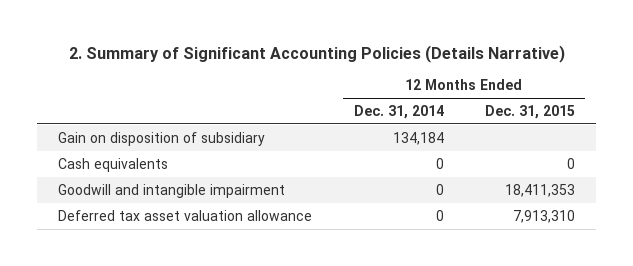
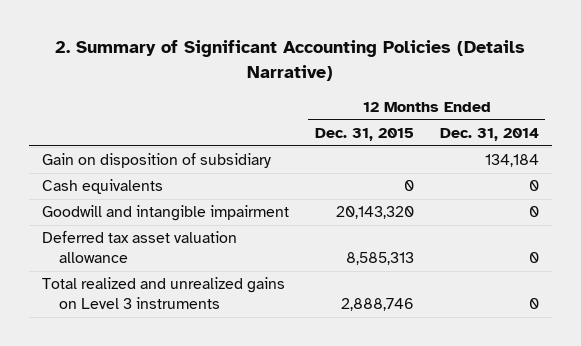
- | 12 Months Ended Dec. 31, 2014 | 12 Months Ended Dec. 31, 2015
+ | 12 Months Ended Dec. 31, 2015 | 12 Months Ended Dec. 31, 2014
- Goodwill and intangible impairment | 0 | 18,411,353
- Deferred tax asset valuation allowance | 0 | 7,913,310
+ Goodwill and intangible impairment | 20,143,320 | 0
+ Deferred tax asset valuation allowance | 8,585,313 | 0
+ Total realized and unrealized gains on Level 3 instruments | 2,888,746 | 0

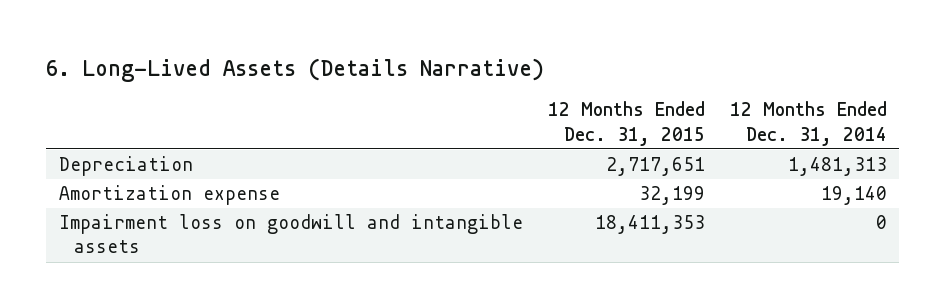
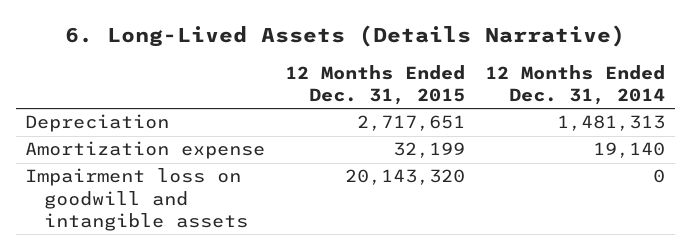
- Impairment loss on goodwill and intangible assets | 18,411,353 | 0
+ Impairment loss on goodwill and intangible assets | 20,143,320 | 0

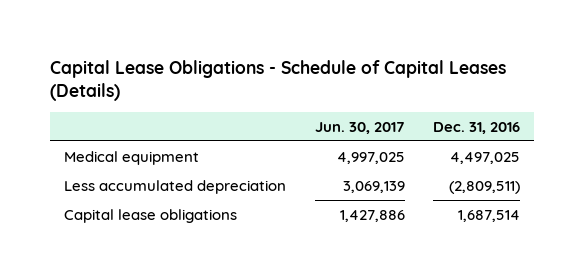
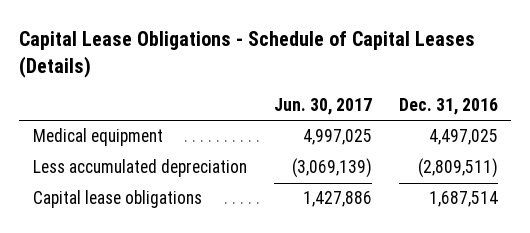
- Less accumulated depreciation | 3,069,139 | (2,809,511)
+ Less accumulated depreciation | (3,069,139) | (2,809,511)

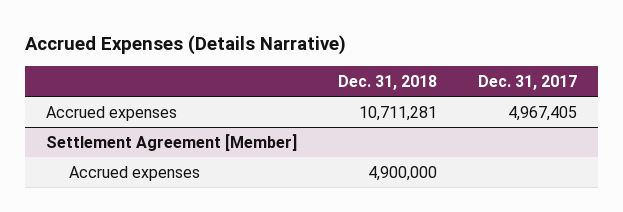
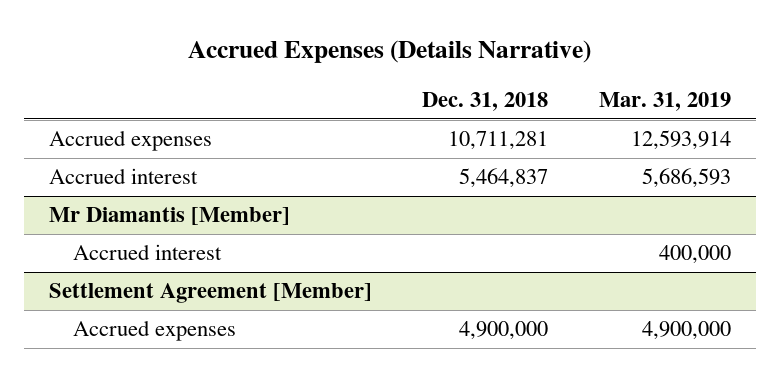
- | Dec. 31, 2018 | Dec. 31, 2017
+ | Dec. 31, 2018 | Mar. 31, 2019
+ Accrued interest | 5,464,837 | 5,686,593
+ Mr Diamantis [Member]
+ Accrued interest | | 400,000

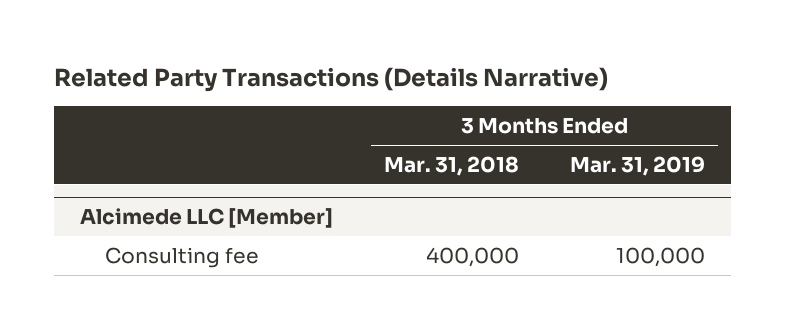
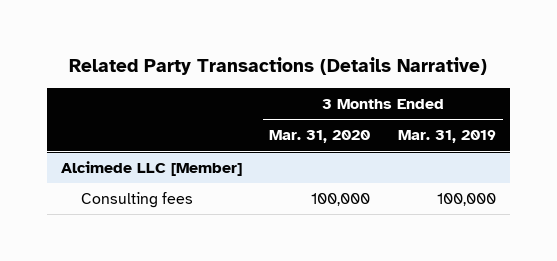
- | 3 Months Ended Mar. 31, 2018 | 3 Months Ended Mar. 31, 2019
+ | 3 Months Ended Mar. 31, 2020 | 3 Months Ended Mar. 31, 2019
@ Alcimede LLC [Member]
- Consulting fee | 400,000 | 100,000
+ Consulting fees | 100,000 | 100,000

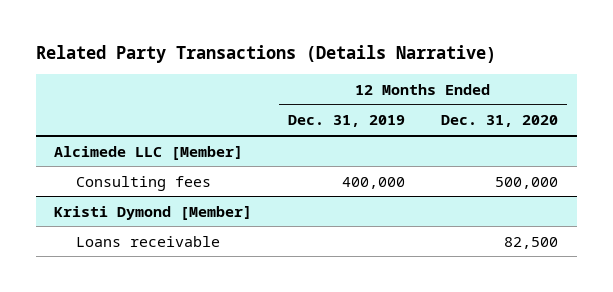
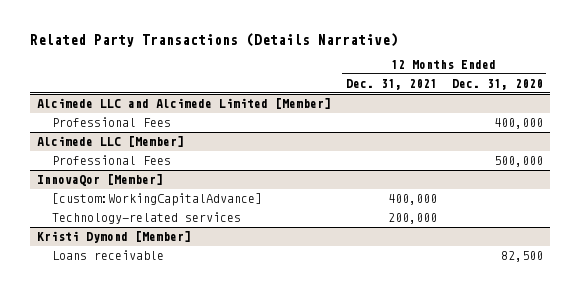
- | 12 Months Ended Dec. 31, 2019 | 12 Months Ended Dec. 31, 2020
+ | 12 Months Ended Dec. 31, 2021 | 12 Months Ended Dec. 31, 2020
+ Alcimede LLC and Alcimede Limited [Member]
+ Professional Fees | | 400,000
@ Alcimede LLC [Member]
- Consulting fees | 400,000 | 500,000
+ Professional Fees | | 500,000
+ InnovaQor [Member]
+ [custom:WorkingCapitalAdvance] | 400,000 |
+ Technology-related services | 200,000 |

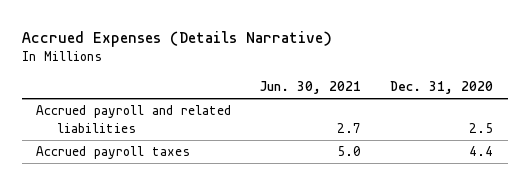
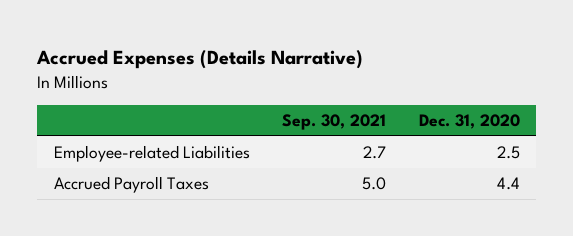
- | Jun. 30, 2021 | Dec. 31, 2020
+ | Sep. 30, 2021 | Dec. 31, 2020
- Accrued payroll and related liabilities | 2.7 | 2.5
- Accrued payroll taxes | 5.0 | 4.4
+ Employee-related Liabilities | 2.7 | 2.5
+ Accrued Payroll Taxes | 5.0 | 4.4

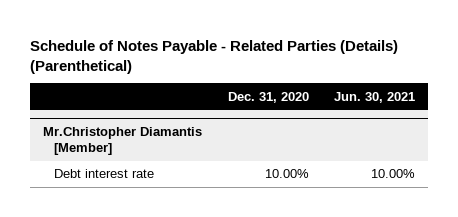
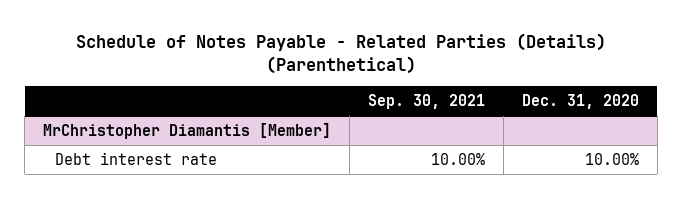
- | Dec. 31, 2020 | Jun. 30, 2021
+ | Sep. 30, 2021 | Dec. 31, 2020
- Mr.Christopher Diamantis [Member]
+ MrChristopher Diamantis [Member]

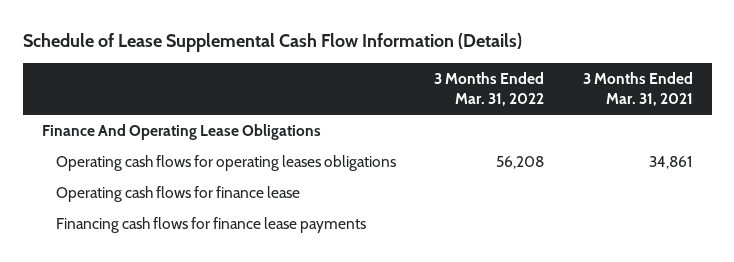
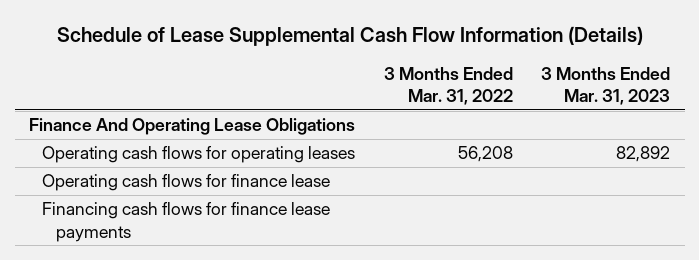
- | 3 Months Ended Mar. 31, 2022 | 3 Months Ended Mar. 31, 2021
+ | 3 Months Ended Mar. 31, 2022 | 3 Months Ended Mar. 31, 2023
- Operating cash flows for operating leases obligations | 56,208 | 34,861
+ Operating cash flows for operating leases | 56,208 | 82,892

